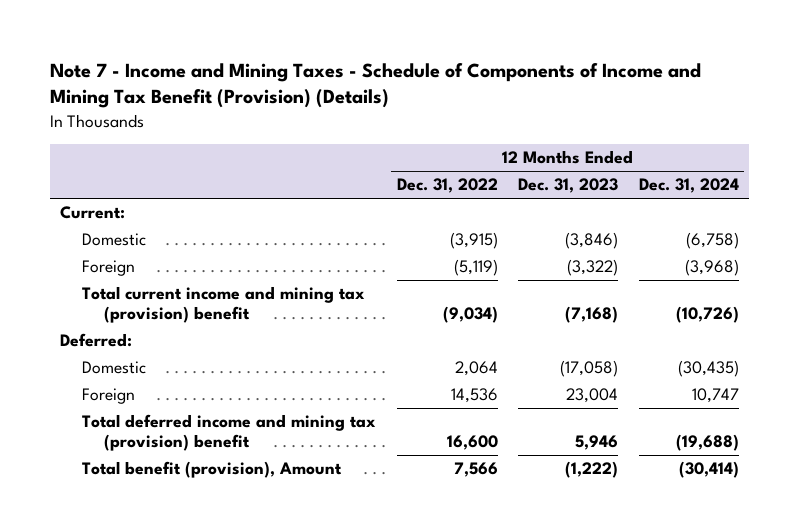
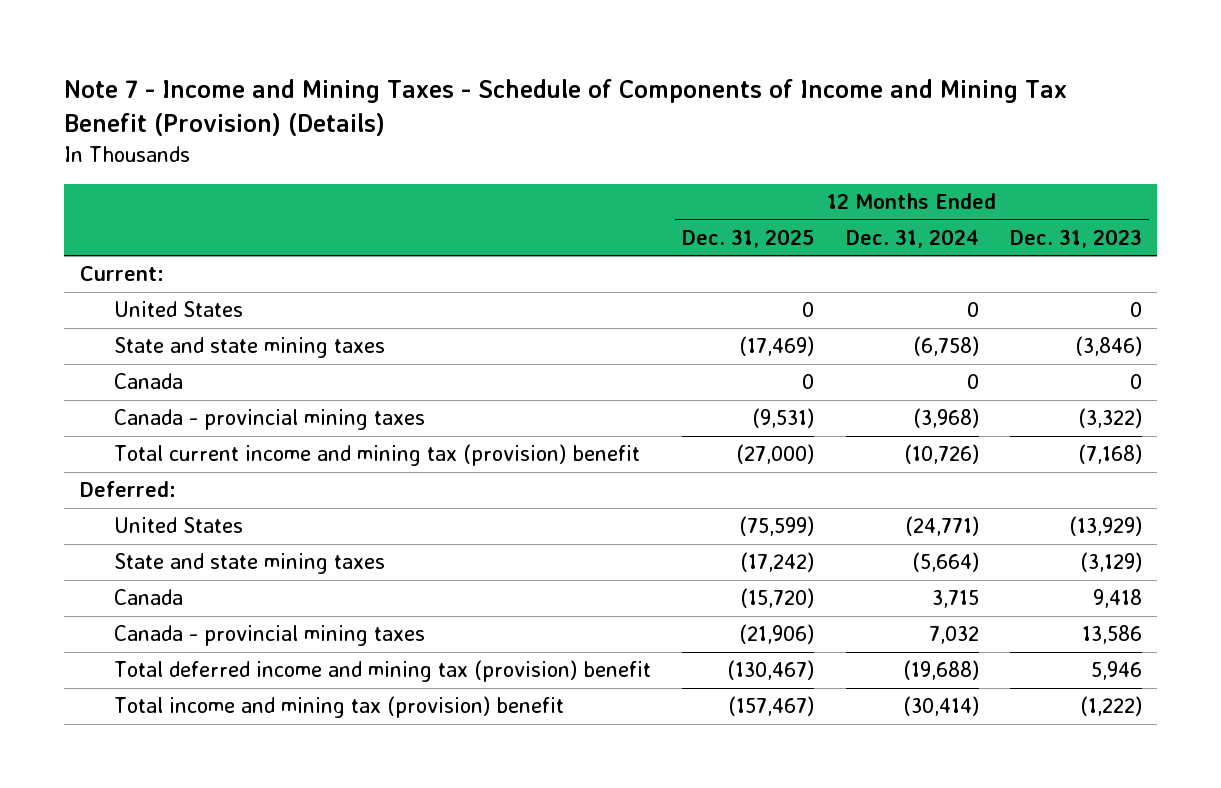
- | 12 Months Ended Dec. 31, 2022 | 12 Months Ended Dec. 31, 2023 | 12 Months Ended Dec. 31, 2024
+ | 12 Months Ended Dec. 31, 2025 | 12 Months Ended Dec. 31, 2024 | 12 Months Ended Dec. 31, 2023
- Domestic | (3,915) | (3,846) | (6,758)
- Foreign | (5,119) | (3,322) | (3,968)
+ United States | 0 | 0 | 0
+ State and state mining taxes | (17,469) | (6,758) | (3,846)
+ Canada | 0 | 0 | 0
+ Canada - provincial mining taxes | (9,531) | (3,968) | (3,322)
- Domestic | 2,064 | (17,058) | (30,435)
- Foreign | 14,536 | 23,004 | 10,747
+ United States | (75,599) | (24,771) | (13,929)
+ State and state mining taxes | (17,242) | (5,664) | (3,129)
+ Canada | (15,720) | 3,715 | 9,418
+ Canada - provincial mining taxes | (21,906) | 7,032 | 13,586
- Total benefit (provision), Amount | 7,566 | (1,222) | (30,414)
+ Total income and mining tax (provision) benefit | (157,467) | (30,414) | (1,222)

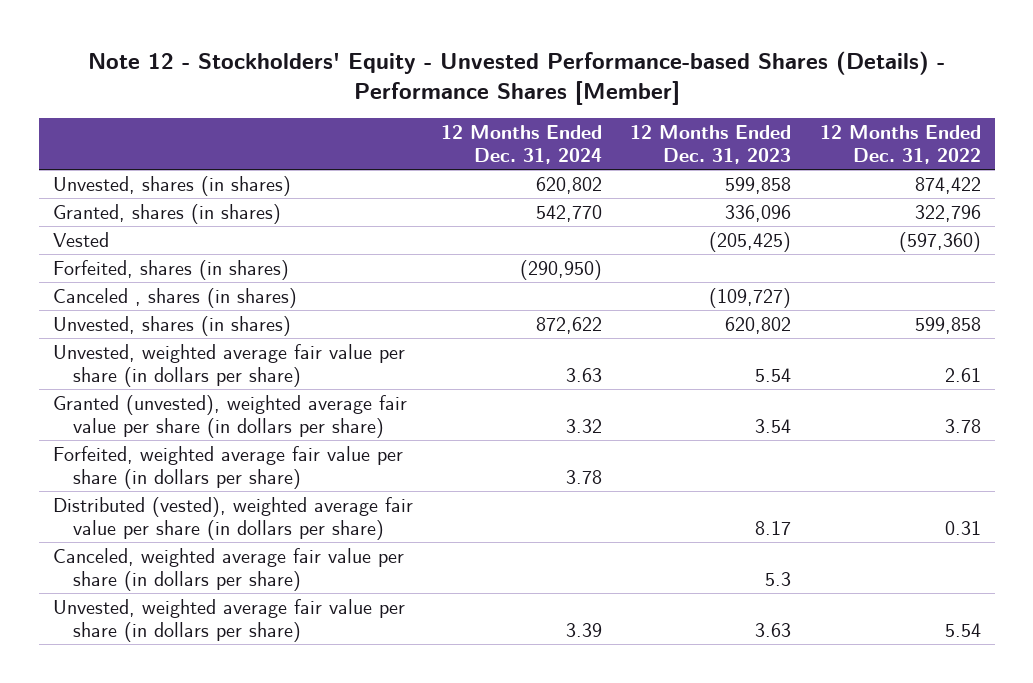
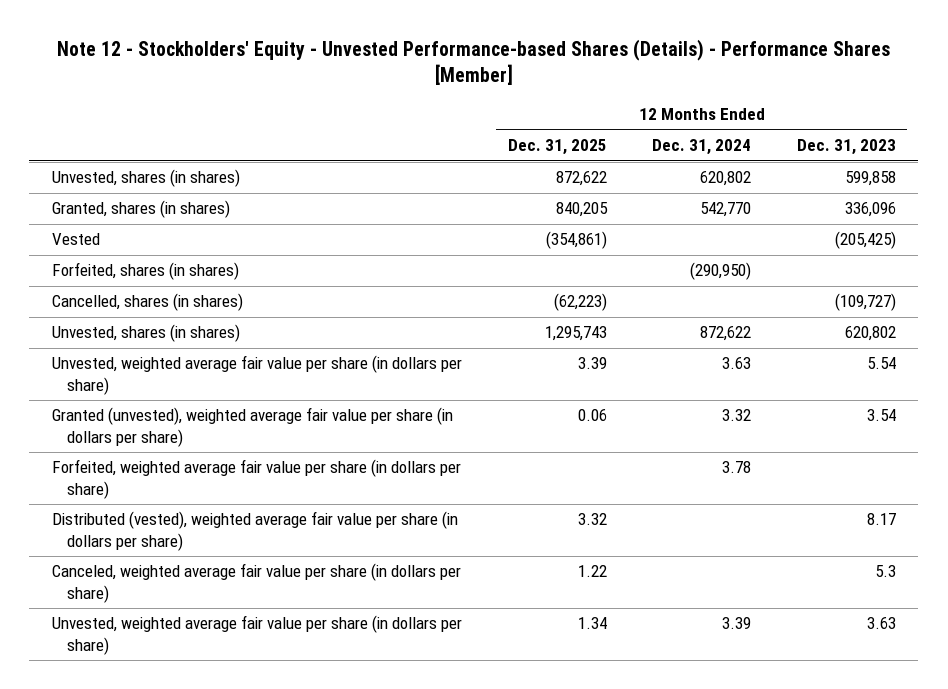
- | 12 Months Ended Dec. 31, 2024 | 12 Months Ended Dec. 31, 2023 | 12 Months Ended Dec. 31, 2022
+ | 12 Months Ended Dec. 31, 2025 | 12 Months Ended Dec. 31, 2024 | 12 Months Ended Dec. 31, 2023
- Canceled , shares (in shares) | | (109,727) |
+ Cancelled, shares (in shares) | (62,223) | | (109,727)

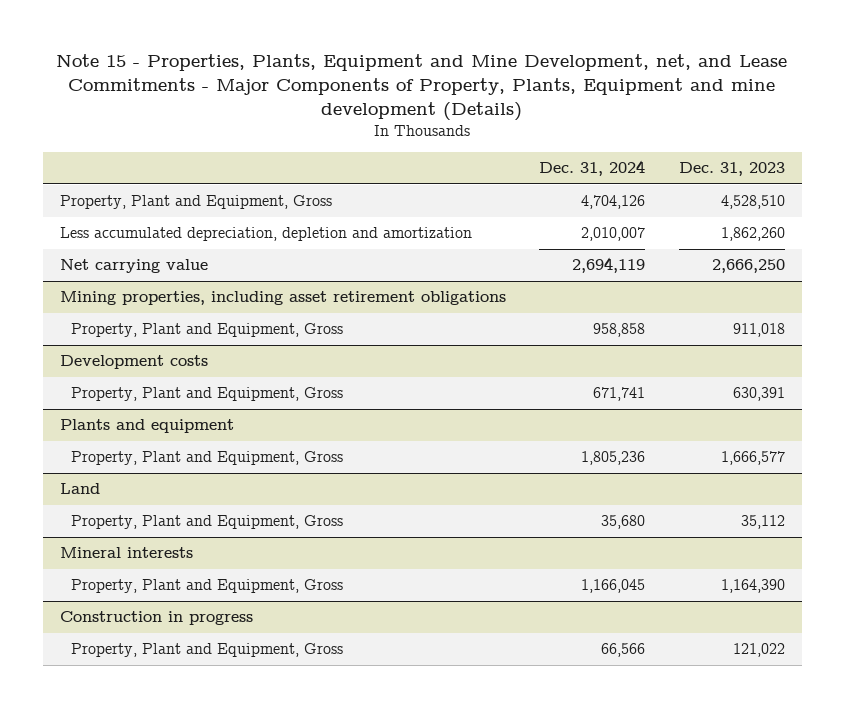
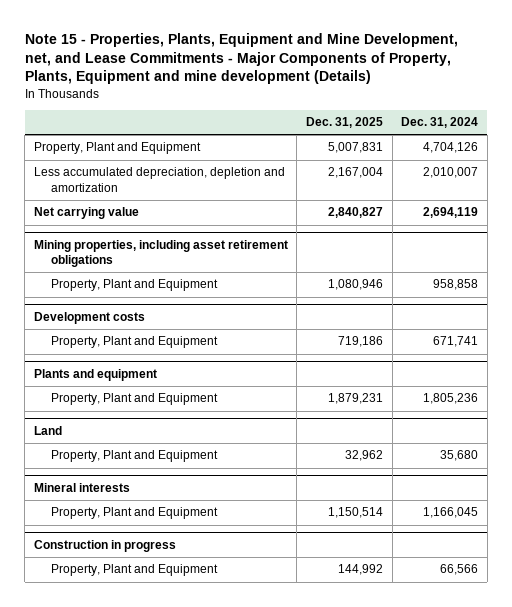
- | Dec. 31, 2024 | Dec. 31, 2023
+ | Dec. 31, 2025 | Dec. 31, 2024
- Property, Plant and Equipment, Gross | 4,704,126 | 4,528,510
+ Property, Plant and Equipment | 5,007,831 | 4,704,126
@ Mining properties, including asset retirement obligations
- Property, Plant and Equipment, Gross | 958,858 | 911,018
+ Property, Plant and Equipment | 1,080,946 | 958,858
@ Development costs
- Property, Plant and Equipment, Gross | 671,741 | 630,391
+ Property, Plant and Equipment | 719,186 | 671,741
@ Plants and equipment
- Property, Plant and Equipment, Gross | 1,805,236 | 1,666,577
+ Property, Plant and Equipment | 1,879,231 | 1,805,236
@ Land
- Property, Plant and Equipment, Gross | 35,680 | 35,112
+ Property, Plant and Equipment | 32,962 | 35,680
@ Mineral interests
- Property, Plant and Equipment, Gross | 1,166,045 | 1,164,390
+ Property, Plant and Equipment | 1,150,514 | 1,166,045
@ Construction in progress
- Property, Plant and Equipment, Gross | 66,566 | 121,022
+ Property, Plant and Equipment | 144,992 | 66,566

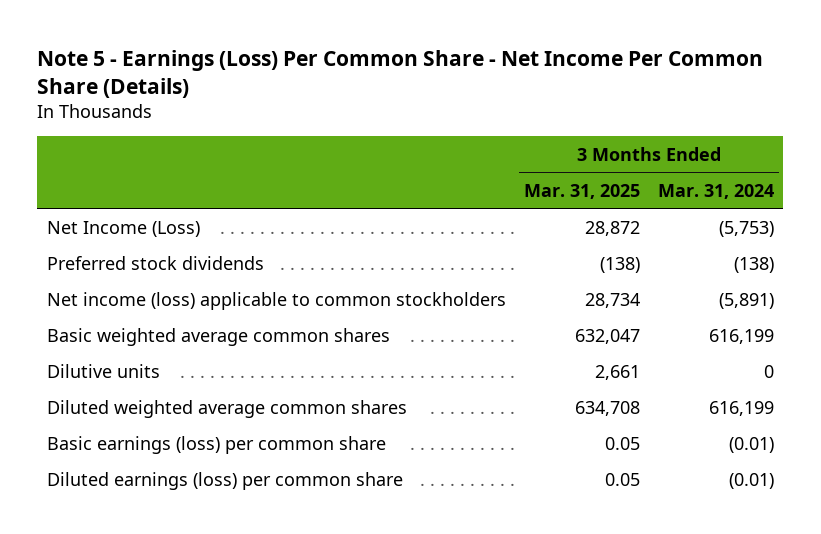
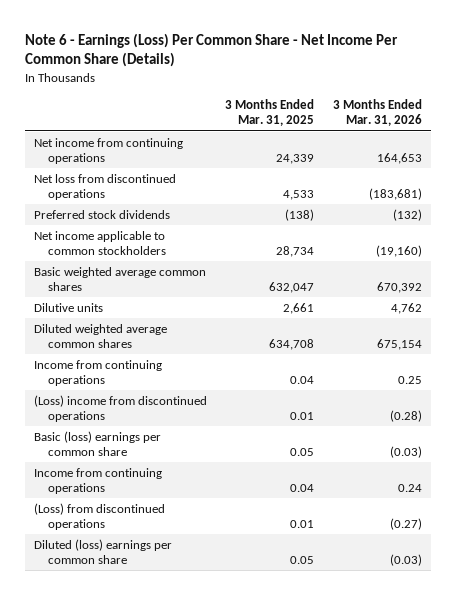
- Note 5 - Earnings (Loss) Per Common Share - Net Income Per Common Share (Details)
+ Note 6 - Earnings (Loss) Per Common Share - Net Income Per Common Share (Details)
- | 3 Months Ended Mar. 31, 2025 | 3 Months Ended Mar. 31, 2024
+ | 3 Months Ended Mar. 31, 2025 | 3 Months Ended Mar. 31, 2026
- Net Income (Loss) | 28,872 | (5,753)
+ Net income from continuing operations | 24,339 | 164,653
+ Net loss from discontinued operations | 4,533 | (183,681)
- Net income (loss) applicable to common stockholders | 28,734 | (5,891)
+ Net income applicable to common stockholders | 28,734 | (19,160)
- Basic earnings (loss) per common share | 0.05 | (0.01)
- Diluted earnings (loss) per common share | 0.05 | (0.01)
+ Income from continuing operations | 0.04 | 0.25
+ (Loss) income from discontinued operations | 0.01 | (0.28)
+ Basic (loss) earnings per common share | 0.05 | (0.03)
+ Income from continuing operations | 0.04 | 0.24
+ (Loss) from discontinued operations | 0.01 | (0.27)
+ Diluted (loss) earnings per common share | 0.05 | (0.03)

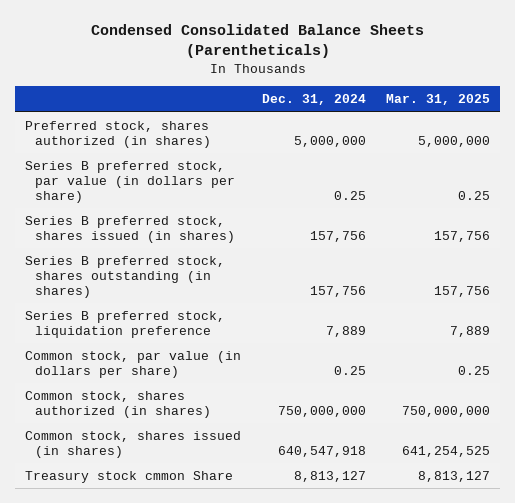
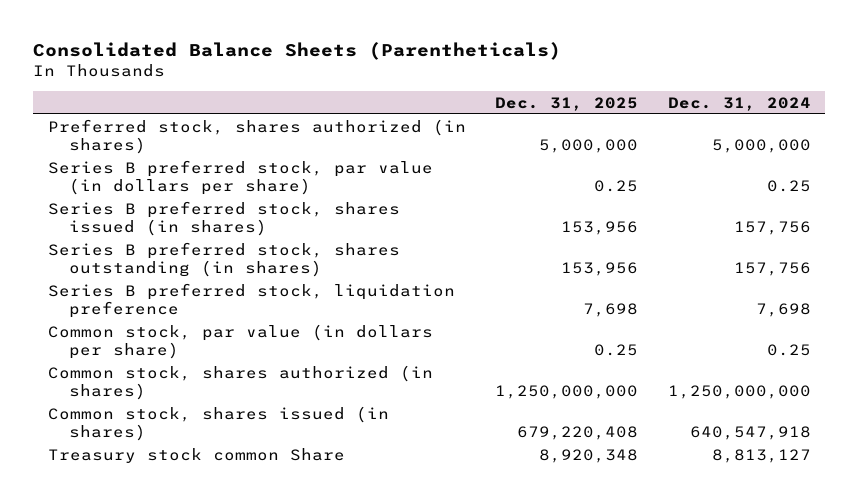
- Condensed Consolidated Balance Sheets (Parentheticals)
+ Consolidated Balance Sheets (Parentheticals)
- | Dec. 31, 2024 | Mar. 31, 2025
+ | Dec. 31, 2025 | Dec. 31, 2024
- Series B preferred stock, liquidation preference | 7,889 | 7,889
+ Series B preferred stock, liquidation preference | 7,698 | 7,698
- Common stock, shares authorized (in shares) | 750,000,000 | 750,000,000
+ Common stock, shares authorized (in shares) | 1,250,000,000 | 1,250,000,000
- Treasury stock cmmon Share | 8,813,127 | 8,813,127
+ Treasury stock common Share | 8,920,348 | 8,813,127

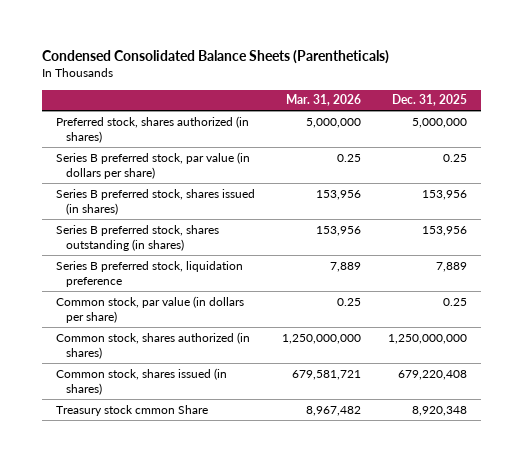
- Consolidated Balance Sheets (Parentheticals)
+ Condensed Consolidated Balance Sheets (Parentheticals)
- | Dec. 31, 2025 | Dec. 31, 2024
+ | Mar. 31, 2026 | Dec. 31, 2025
- Series B preferred stock, liquidation preference | 7,698 | 7,698
+ Series B preferred stock, liquidation preference | 7,889 | 7,889
- Treasury stock common Share | 8,920,348 | 8,813,127
+ Treasury stock cmmon Share | 8,967,482 | 8,920,348

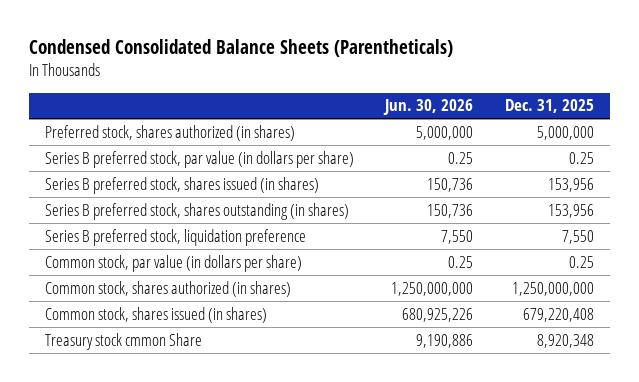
- | Mar. 31, 2026 | Dec. 31, 2025
+ | Jun. 30, 2026 | Dec. 31, 2025
- Series B preferred stock, liquidation preference | 7,889 | 7,889
+ Series B preferred stock, liquidation preference | 7,550 | 7,550

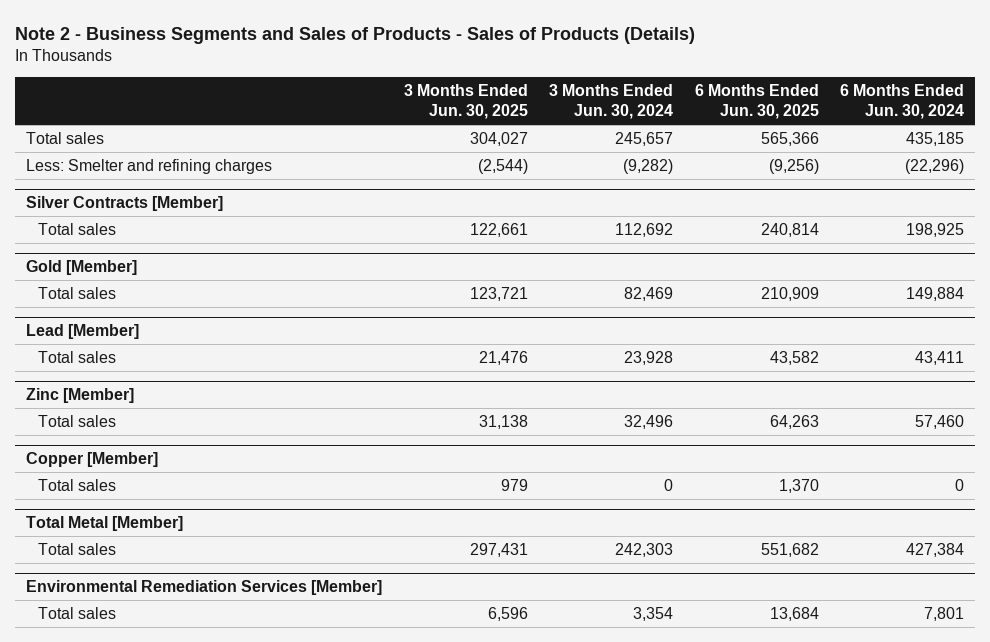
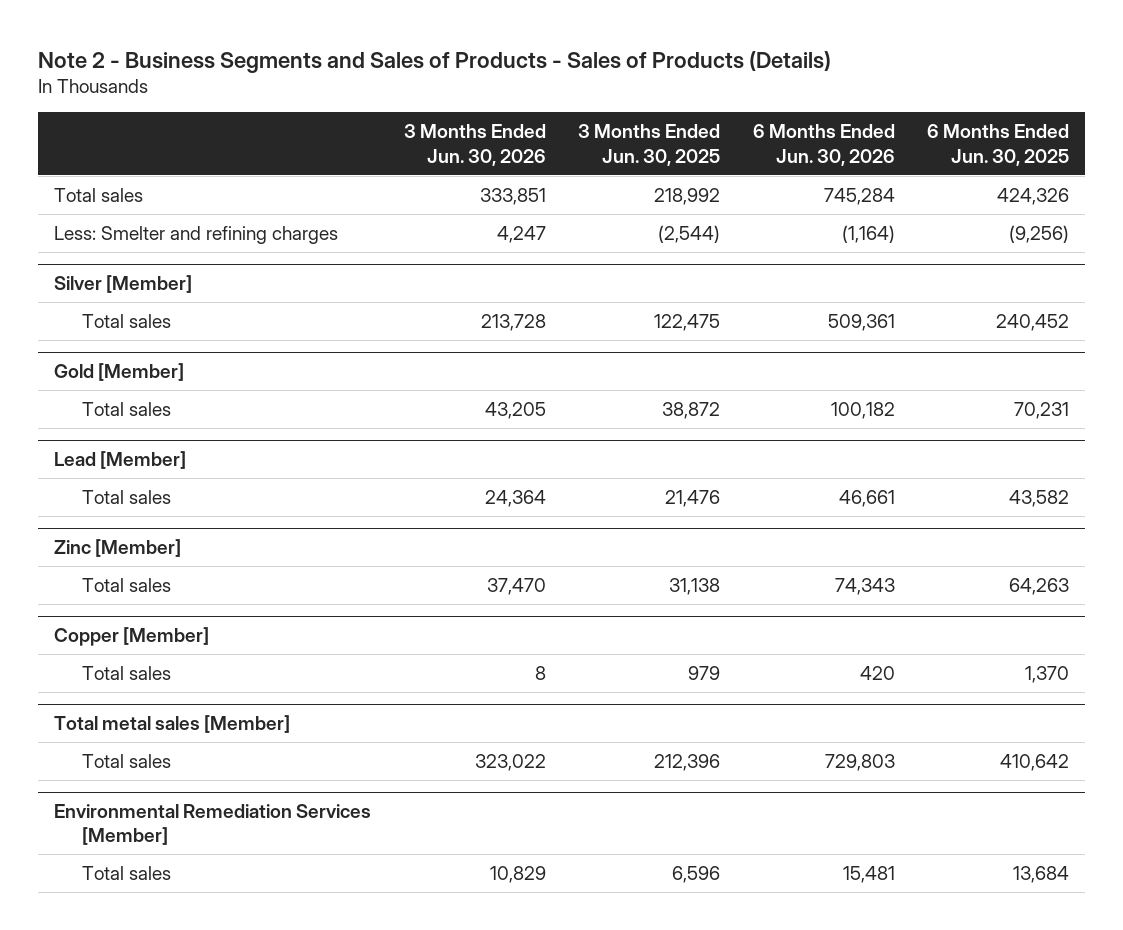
- | 3 Months Ended Jun. 30, 2025 | 3 Months Ended Jun. 30, 2024 | 6 Months Ended Jun. 30, 2025 | 6 Months Ended Jun. 30, 2024
+ | 3 Months Ended Jun. 30, 2026 | 3 Months Ended Jun. 30, 2025 | 6 Months Ended Jun. 30, 2026 | 6 Months Ended Jun. 30, 2025
- Total sales | 304,027 | 245,657 | 565,366 | 435,185
+ Total sales | 333,851 | 218,992 | 745,284 | 424,326
- Silver Contracts [Member]
- Total sales | 122,661 | 112,692 | 240,814 | 198,925
+ Silver [Member]
+ Total sales | 213,728 | 122,475 | 509,361 | 240,452
@ Gold [Member]
- Total sales | 123,721 | 82,469 | 210,909 | 149,884
+ Total sales | 43,205 | 38,872 | 100,182 | 70,231
- Total Metal [Member]
- Total sales | 297,431 | 242,303 | 551,682 | 427,384
+ Total metal sales [Member]
+ Total sales | 323,022 | 212,396 | 729,803 | 410,642

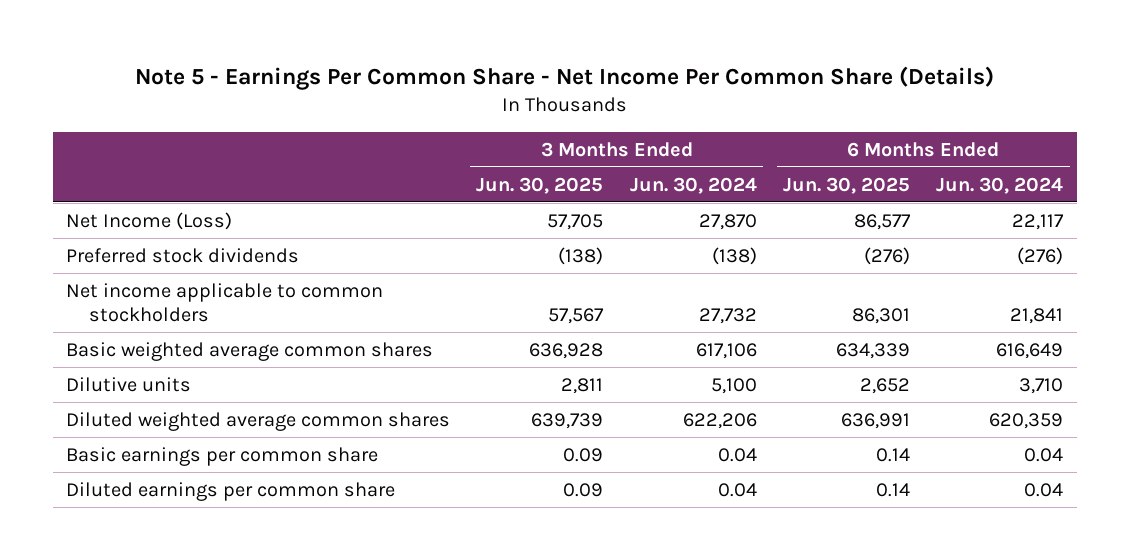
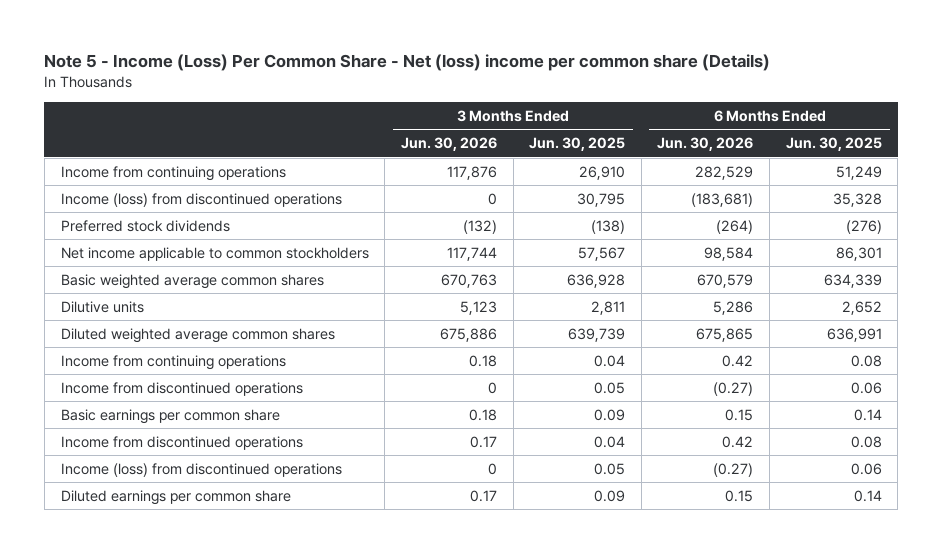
- Note 5 - Earnings Per Common Share - Net Income Per Common Share (Details)
+ Note 5 - Income (Loss) Per Common Share - Net (loss) income per common share (Details)
- | 3 Months Ended Jun. 30, 2025 | 3 Months Ended Jun. 30, 2024 | 6 Months Ended Jun. 30, 2025 | 6 Months Ended Jun. 30, 2024
+ | 3 Months Ended Jun. 30, 2026 | 3 Months Ended Jun. 30, 2025 | 6 Months Ended Jun. 30, 2026 | 6 Months Ended Jun. 30, 2025
- Net Income (Loss) | 57,705 | 27,870 | 86,577 | 22,117
+ Income from continuing operations | 117,876 | 26,910 | 282,529 | 51,249
+ Income (loss) from discontinued operations | 0 | 30,795 | (183,681) | 35,328
+ Income from continuing operations | 0.18 | 0.04 | 0.42 | 0.08
+ Income from discontinued operations | 0 | 0.05 | (0.27) | 0.06
+ Income from discontinued operations | 0.17 | 0.04 | 0.42 | 0.08
+ Income (loss) from discontinued operations | 0 | 0.05 | (0.27) | 0.06

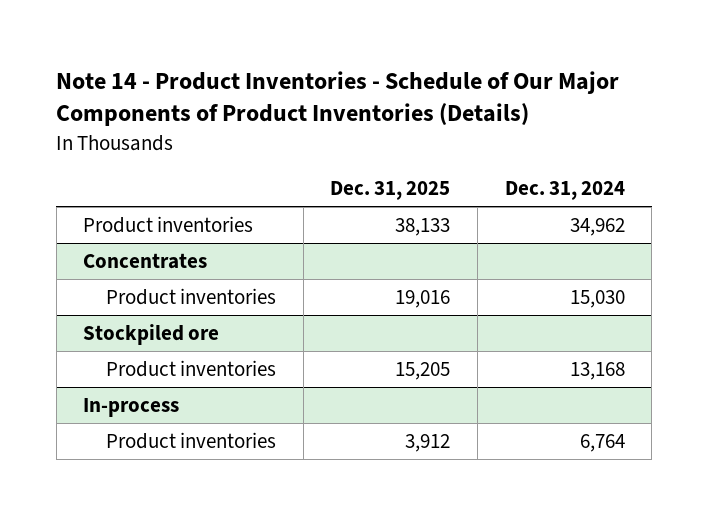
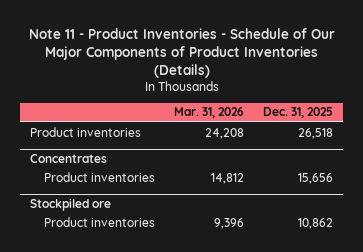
- Note 14 - Product Inventories - Schedule of Our Major Components of Product Inventories (Details)
+ Note 11 - Product Inventories - Schedule of Our Major Components of Product Inventories (Details)
- | Dec. 31, 2025 | Dec. 31, 2024
+ | Mar. 31, 2026 | Dec. 31, 2025
- Product inventories | 38,133 | 34,962
+ Product inventories | 24,208 | 26,518
@ Concentrates
- Product inventories | 19,016 | 15,030
+ Product inventories | 14,812 | 15,656
@ Stockpiled ore
- Product inventories | 15,205 | 13,168
- In-process
- Product inventories | 3,912 | 6,764
@ Stockpiled ore
+ Product inventories | 9,396 | 10,862

